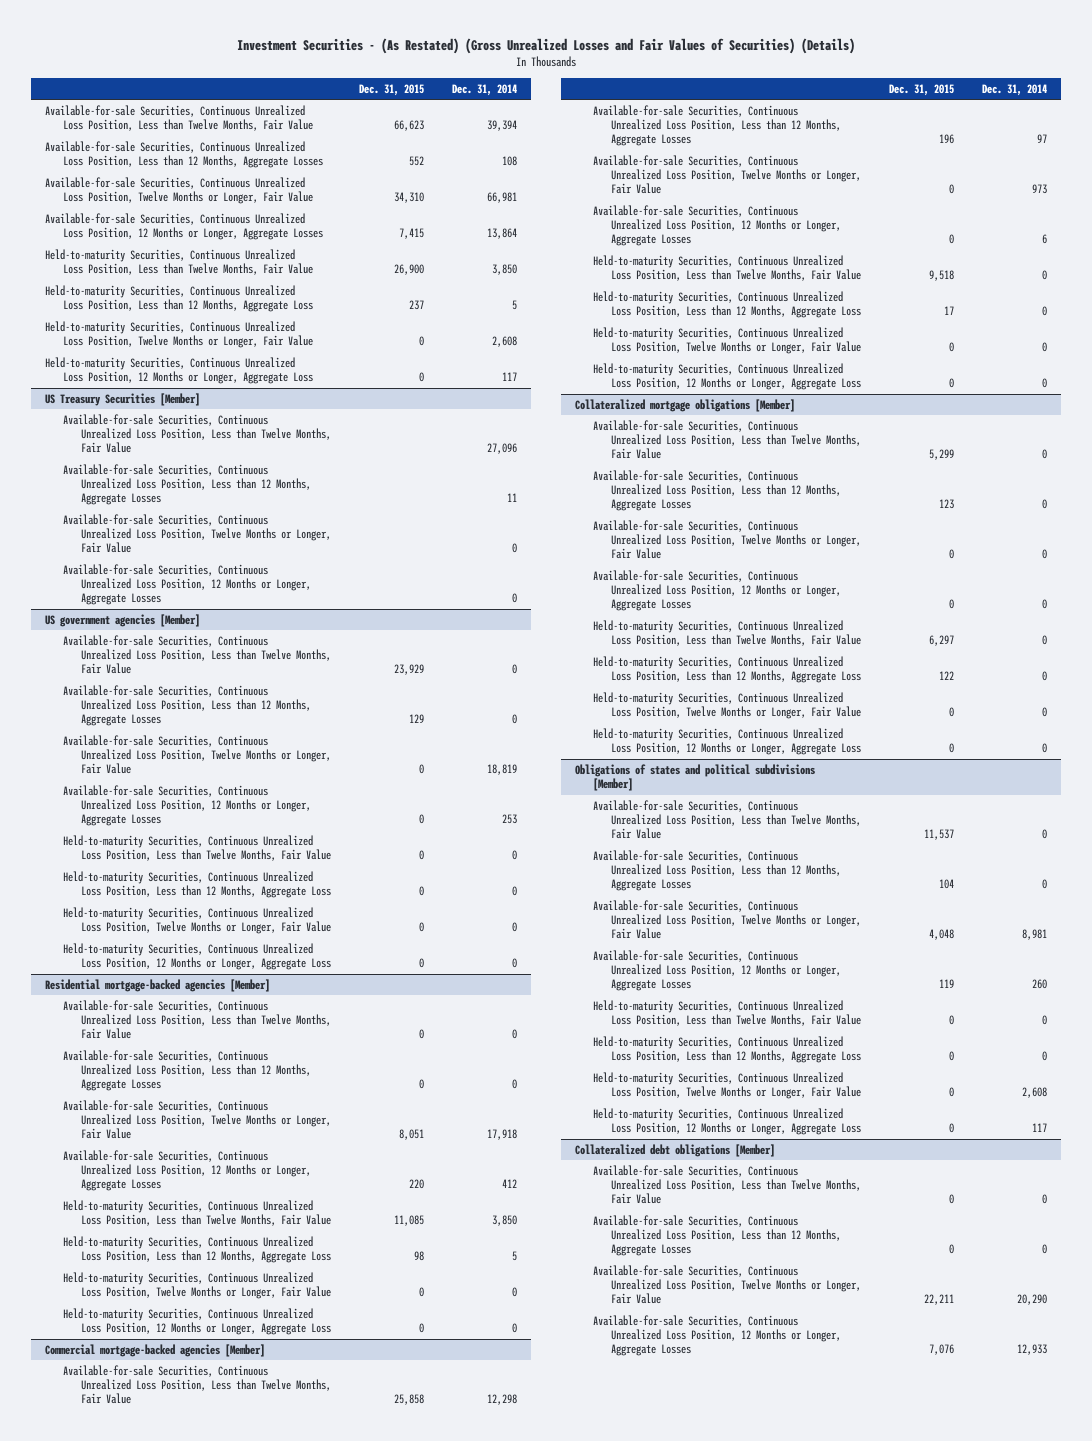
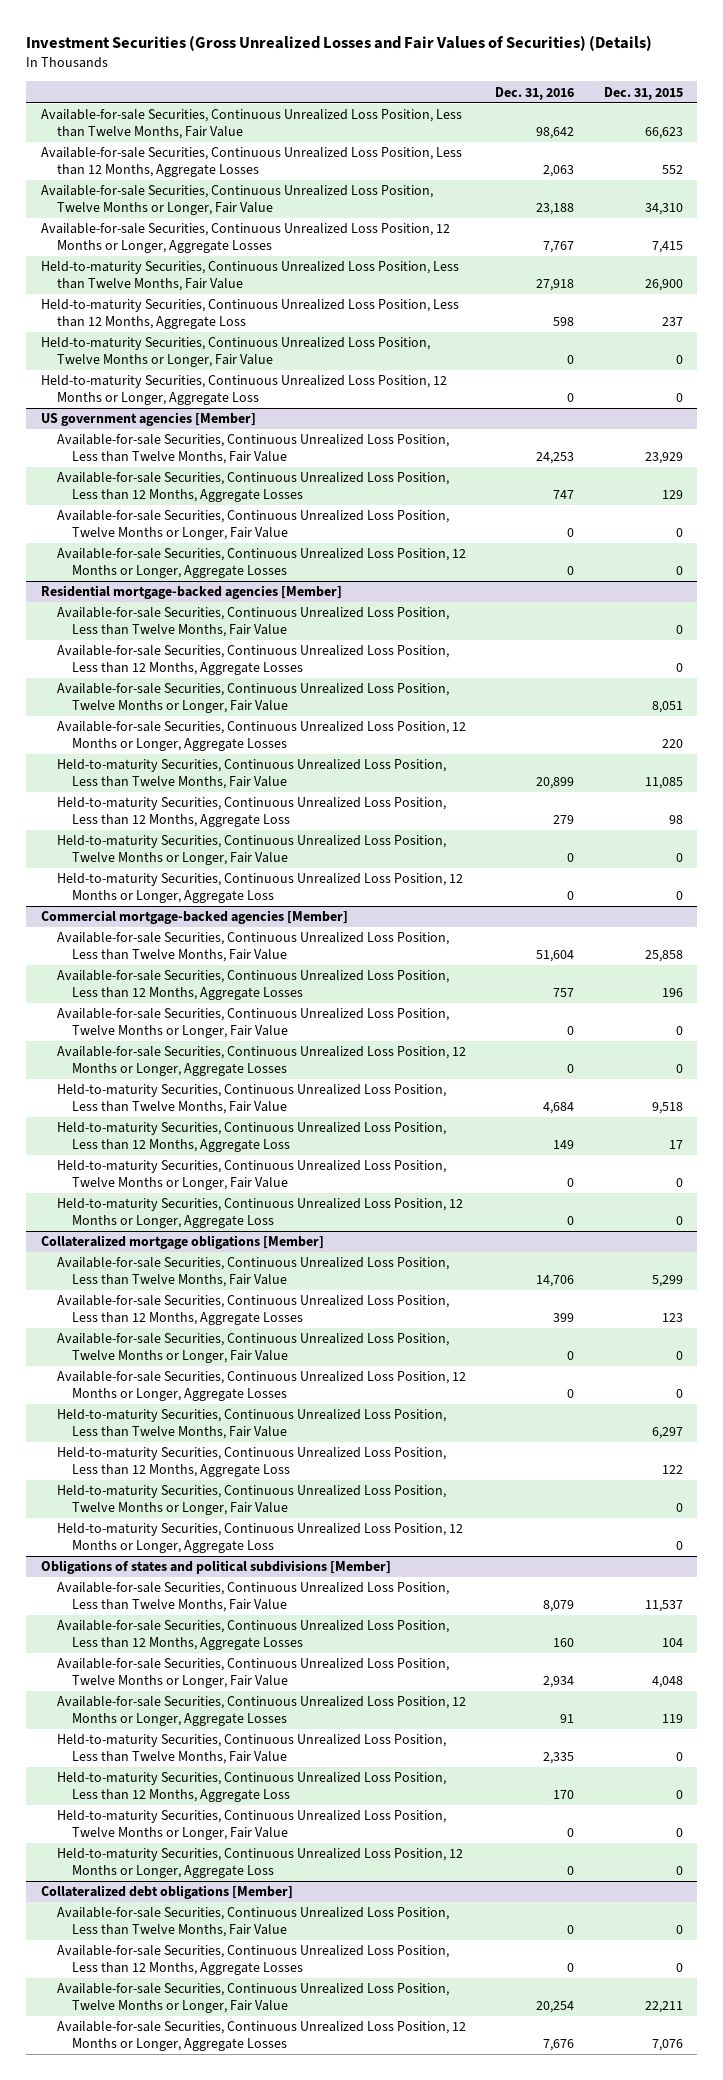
- Investment Securities - (As Restated) (Gross Unrealized Losses and Fair Values of Securities) (Details)
+ Investment Securities (Gross Unrealized Losses and Fair Values of Securities) (Details)
- | Dec. 31, 2015 | Dec. 31, 2014
+ | Dec. 31, 2016 | Dec. 31, 2015
- US Treasury Securities [Member]
- Available-for-sale Securities, Continuous Unrealized Loss Position, Less than Twelve Months, Fair Value | | 27,096
- Available-for-sale Securities, Continuous Unrealized Loss Position, Less than 12 Months, Aggregate Losses | | 11
- Available-for-sale Securities, Continuous Unrealized Loss Position, Twelve Months or Longer, Fair Value | | 0
- Available-for-sale Securities, Continuous Unrealized Loss Position, 12 Months or Longer, Aggregate Losses | | 0
@ US government agencies [Member]
- Held-to-maturity Securities, Continuous Unrealized Loss Position, Less than Twelve Months, Fair Value | 0 | 0
- Held-to-maturity Securities, Continuous Unrealized Loss Position, Less than 12 Months, Aggregate Loss | 0 | 0
- Held-to-maturity Securities, Continuous Unrealized Loss Position, Twelve Months or Longer, Fair Value | 0 | 0
- Held-to-maturity Securities, Continuous Unrealized Loss Position, 12 Months or Longer, Aggregate Loss | 0 | 0

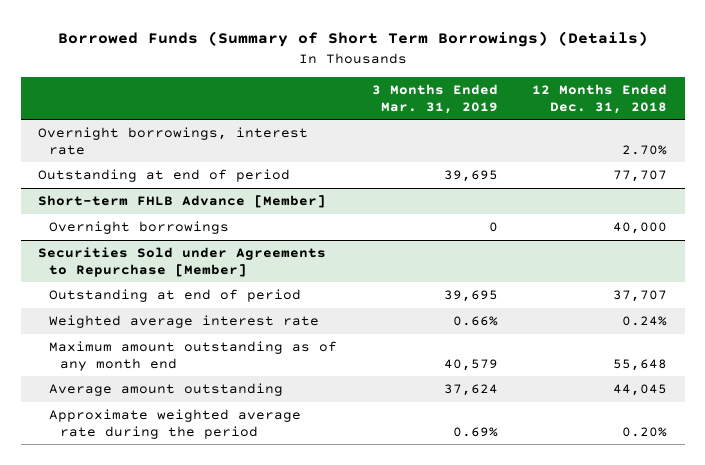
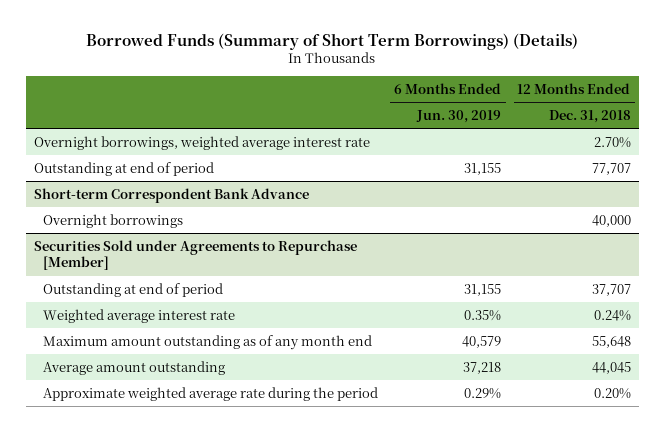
- | 3 Months Ended Mar. 31, 2019 | 12 Months Ended Dec. 31, 2018
+ | 6 Months Ended Jun. 30, 2019 | 12 Months Ended Dec. 31, 2018
- Overnight borrowings, interest rate | | 2.70%
+ Overnight borrowings, weighted average interest rate | | 2.70%
- Short-term FHLB Advance [Member]
+ Short-term Correspondent Bank Advance

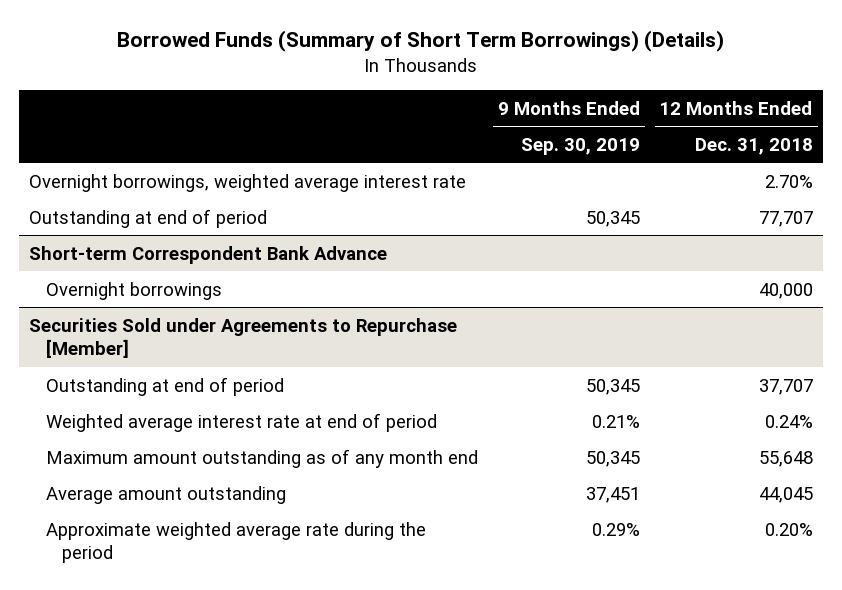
- | 6 Months Ended Jun. 30, 2019 | 12 Months Ended Dec. 31, 2018
+ | 9 Months Ended Sep. 30, 2019 | 12 Months Ended Dec. 31, 2018
@ Securities Sold under Agreements to Repurchase [Member]
- Weighted average interest rate | 0.35% | 0.24%
+ Weighted average interest rate at end of period | 0.21% | 0.24%

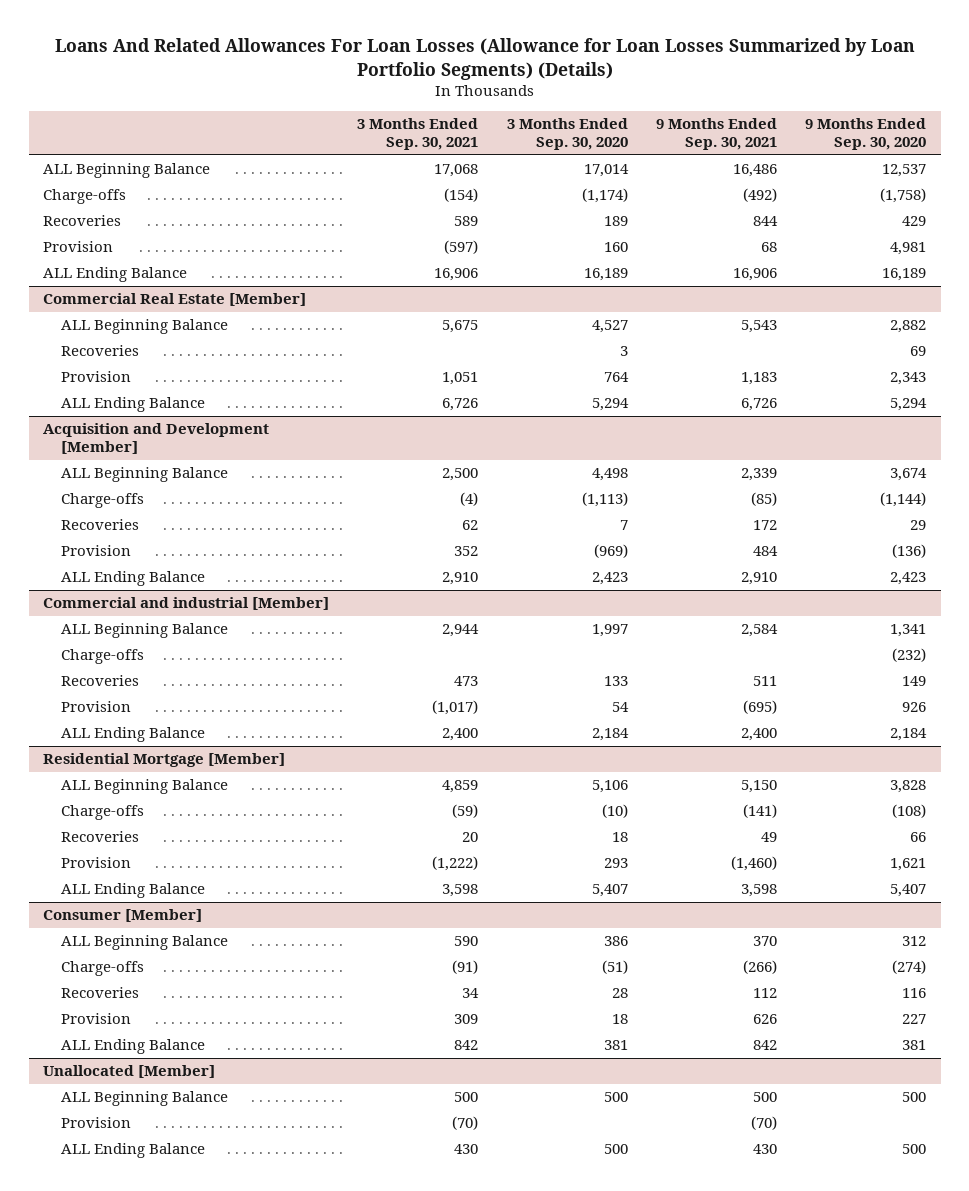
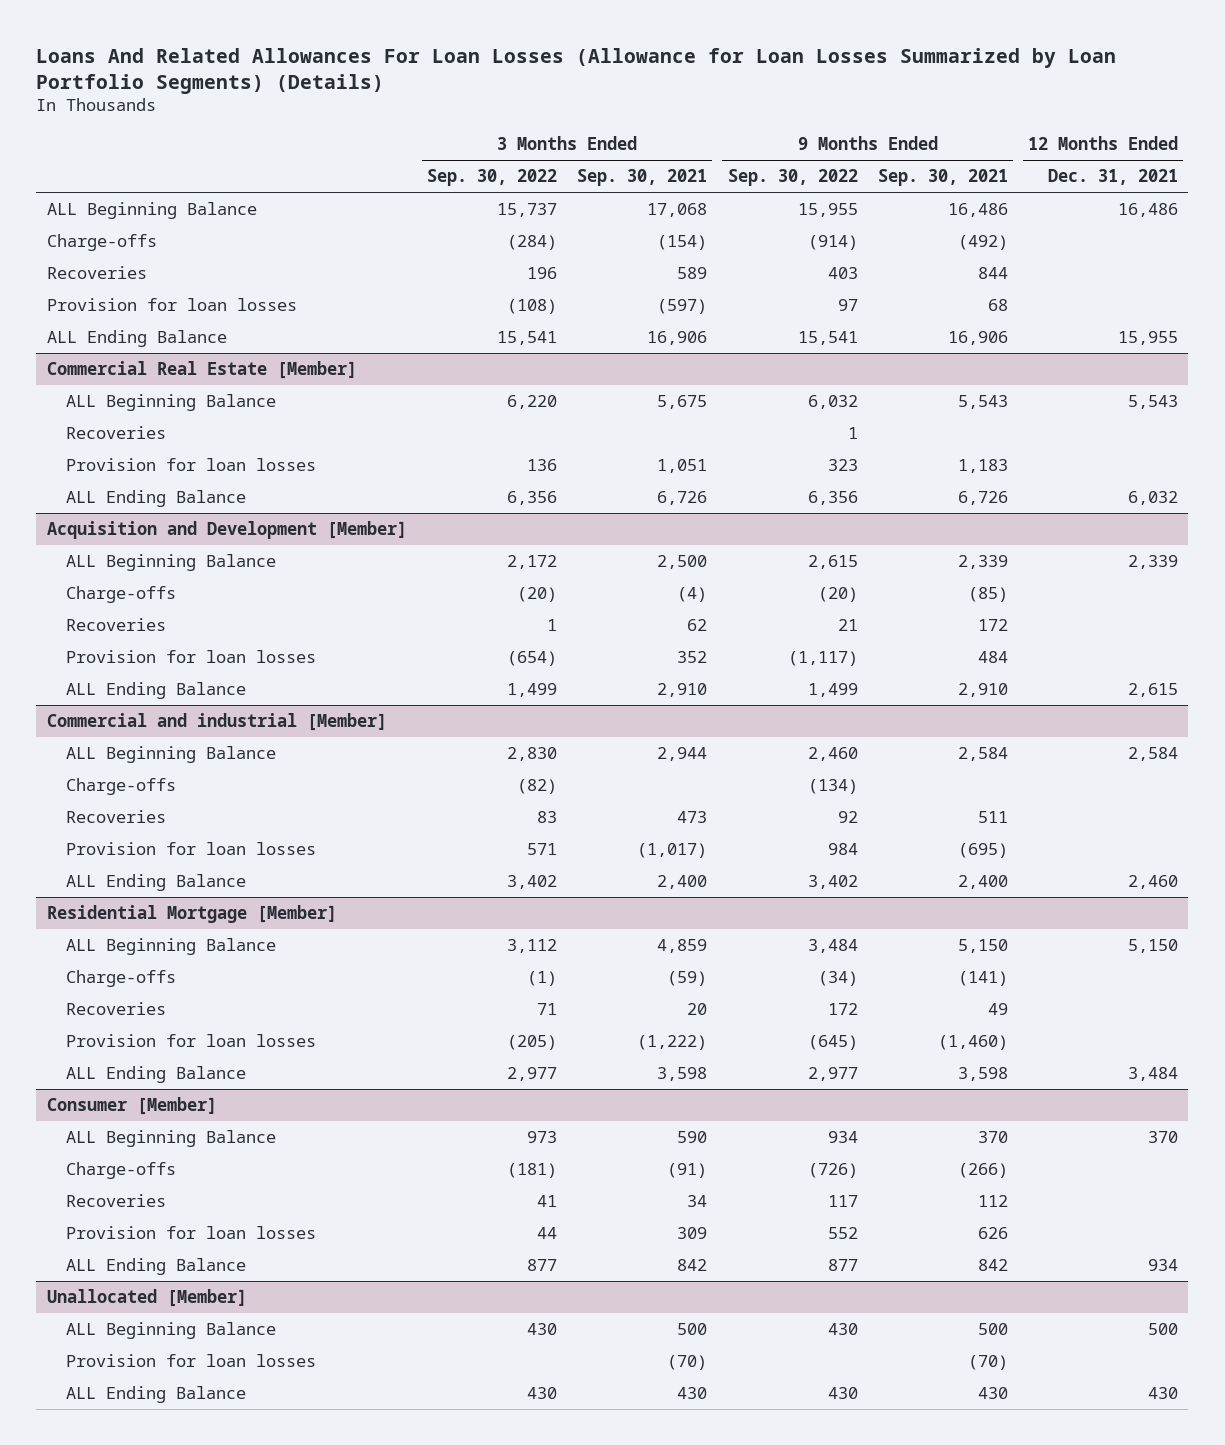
- | 3 Months Ended Sep. 30, 2021 | 3 Months Ended Sep. 30, 2020 | 9 Months Ended Sep. 30, 2021 | 9 Months Ended Sep. 30, 2020
+ | 3 Months Ended Sep. 30, 2022 | 3 Months Ended Sep. 30, 2021 | 9 Months Ended Sep. 30, 2022 | 9 Months Ended Sep. 30, 2021 | 12 Months Ended Dec. 31, 2021
- Provision | (597) | 160 | 68 | 4,981
+ Provision for loan losses | (108) | (597) | 97 | 68 |
@ Commercial Real Estate [Member]
- Provision | 1,051 | 764 | 1,183 | 2,343
+ Provision for loan losses | 136 | 1,051 | 323 | 1,183 |
@ Acquisition and Development [Member]
- Provision | 352 | (969) | 484 | (136)
+ Provision for loan losses | (654) | 352 | (1,117) | 484 |
@ Commercial and industrial [Member]
- Provision | (1,017) | 54 | (695) | 926
+ Provision for loan losses | 571 | (1,017) | 984 | (695) |
@ Residential Mortgage [Member]
- Provision | (1,222) | 293 | (1,460) | 1,621
+ Provision for loan losses | (205) | (1,222) | (645) | (1,460) |
@ Consumer [Member]
- Provision | 309 | 18 | 626 | 227
+ Provision for loan losses | 44 | 309 | 552 | 626 |
@ Unallocated [Member]
- Provision | (70) | | (70) |
+ Provision for loan losses | | (70) | | (70) |

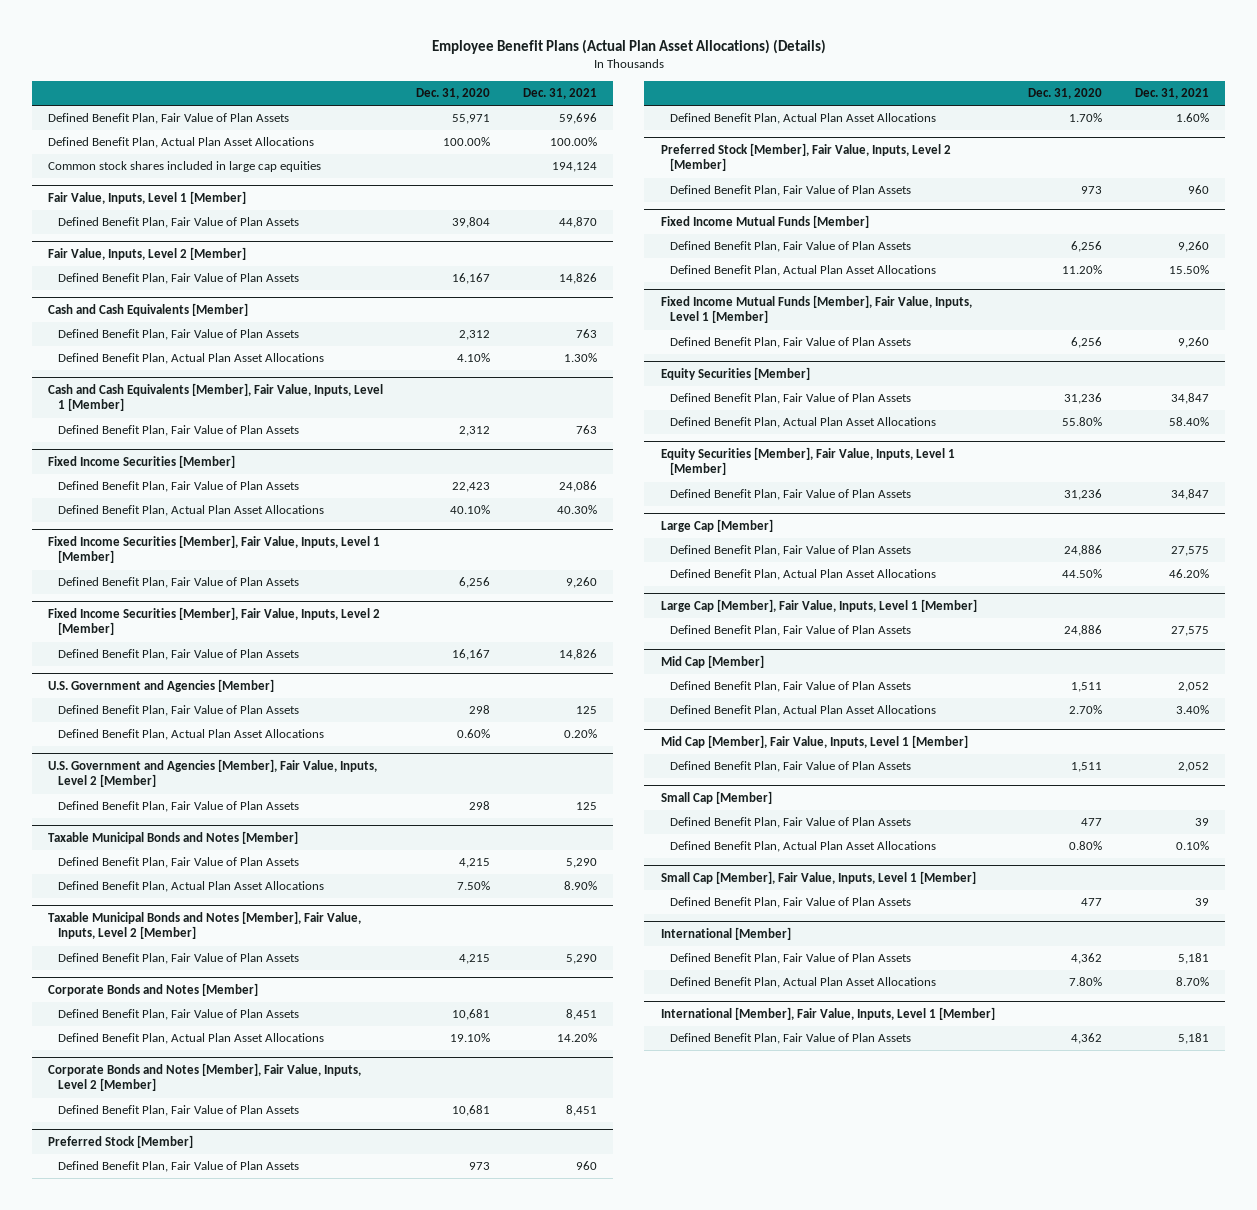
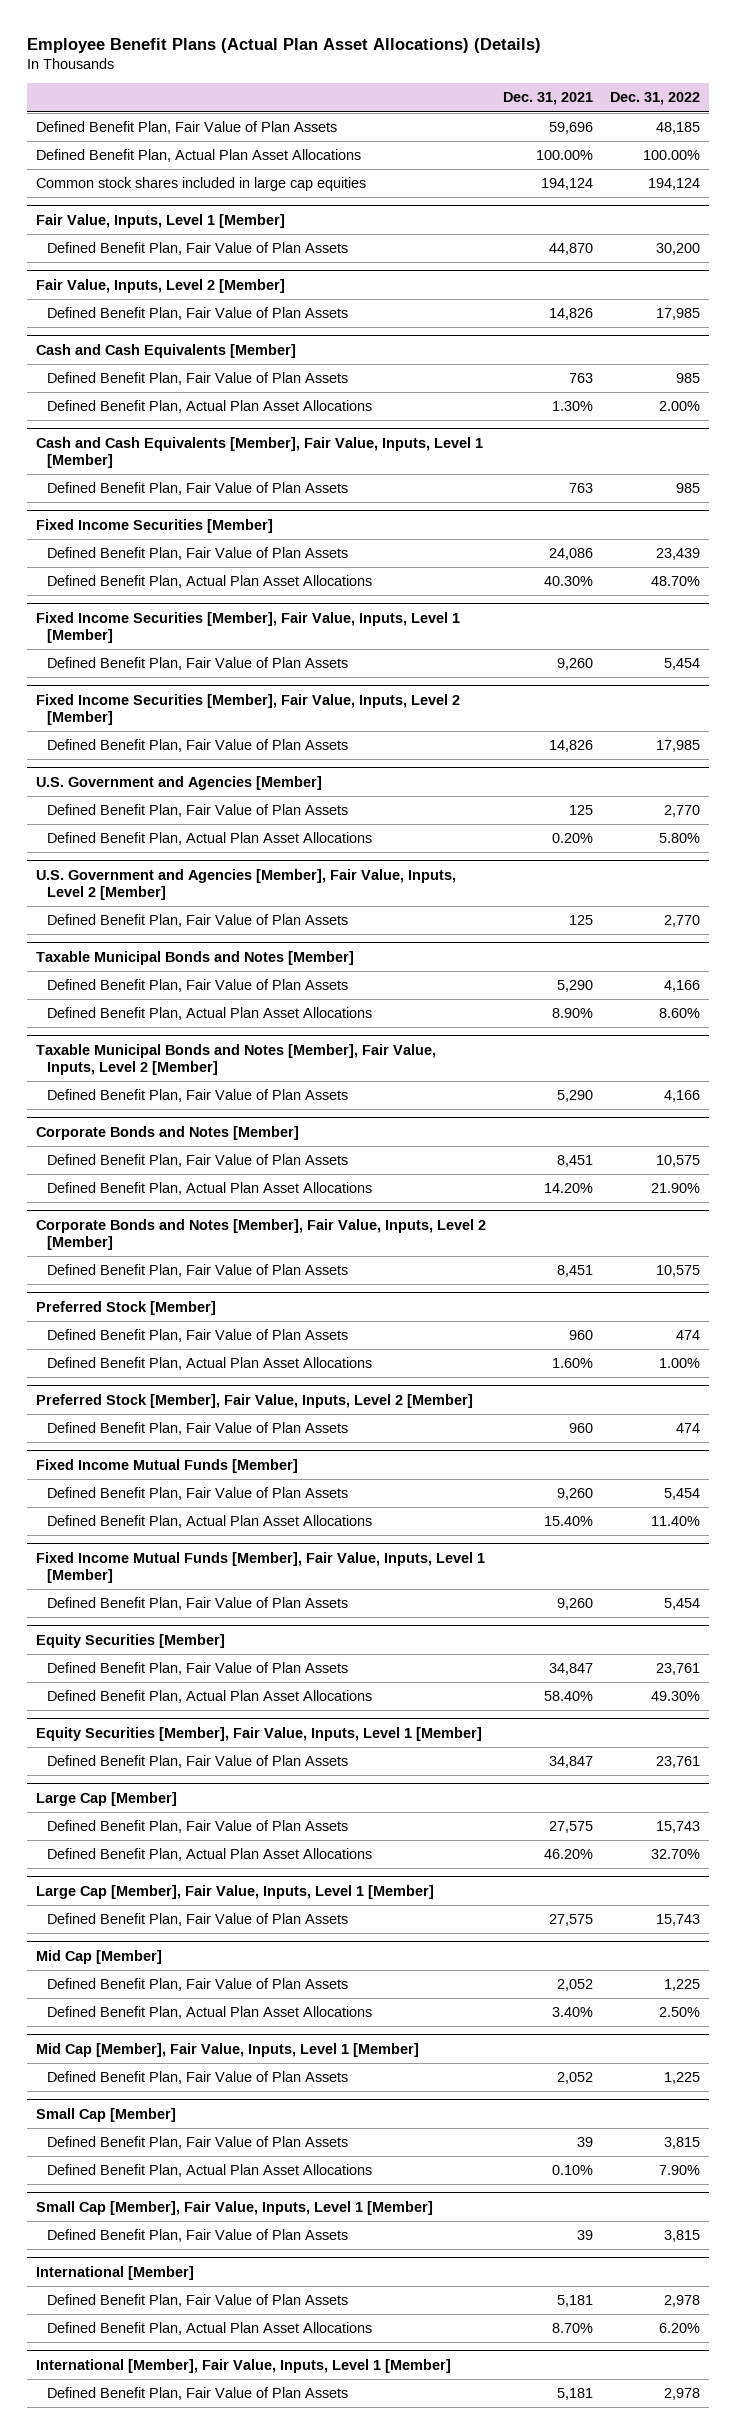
- | Dec. 31, 2020 | Dec. 31, 2021
+ | Dec. 31, 2021 | Dec. 31, 2022
@ Fixed Income Mutual Funds [Member]
- Defined Benefit Plan, Actual Plan Asset Allocations | 11.20% | 15.50%
+ Defined Benefit Plan, Actual Plan Asset Allocations | 15.40% | 11.40%

